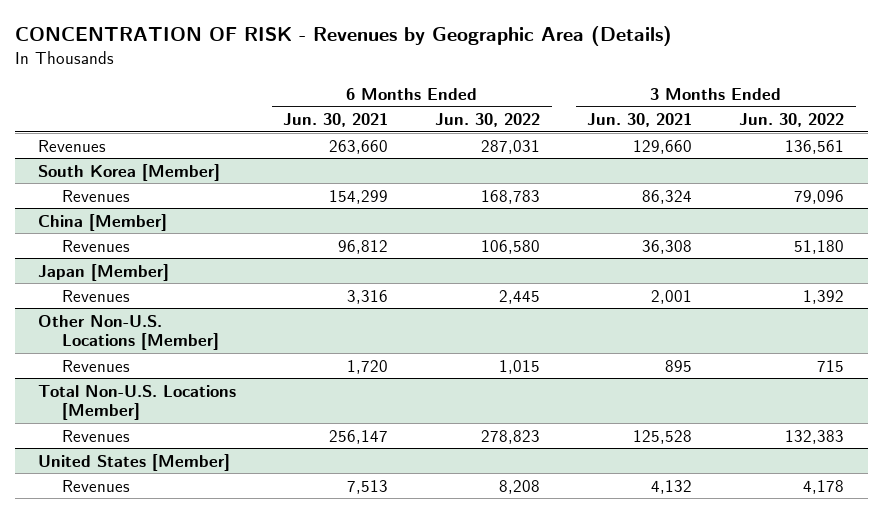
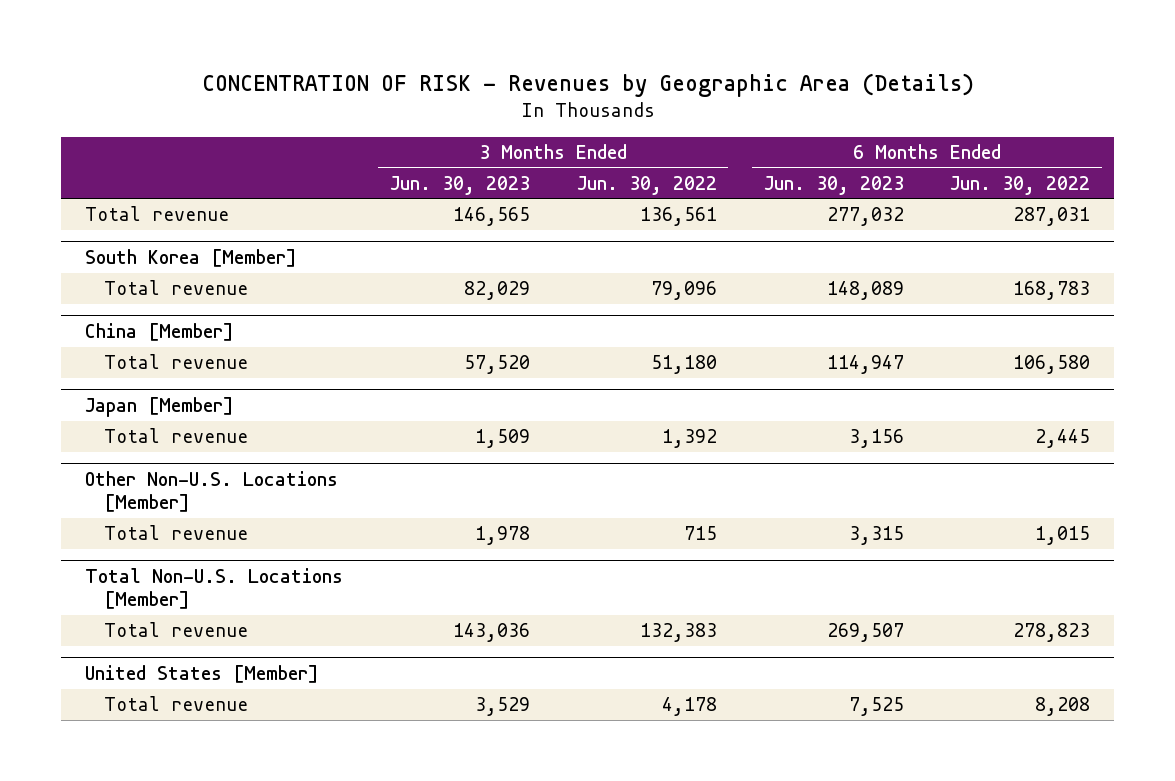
- | 6 Months Ended Jun. 30, 2021 | 6 Months Ended Jun. 30, 2022 | 3 Months Ended Jun. 30, 2021 | 3 Months Ended Jun. 30, 2022
+ | 3 Months Ended Jun. 30, 2023 | 3 Months Ended Jun. 30, 2022 | 6 Months Ended Jun. 30, 2023 | 6 Months Ended Jun. 30, 2022
- Revenues | 263,660 | 287,031 | 129,660 | 136,561
+ Total revenue | 146,565 | 136,561 | 277,032 | 287,031
@ South Korea [Member]
- Revenues | 154,299 | 168,783 | 86,324 | 79,096
+ Total revenue | 82,029 | 79,096 | 148,089 | 168,783
@ China [Member]
- Revenues | 96,812 | 106,580 | 36,308 | 51,180
+ Total revenue | 57,520 | 51,180 | 114,947 | 106,580
@ Japan [Member]
- Revenues | 3,316 | 2,445 | 2,001 | 1,392
+ Total revenue | 1,509 | 1,392 | 3,156 | 2,445
@ Other Non-U.S. Locations [Member]
- Revenues | 1,720 | 1,015 | 895 | 715
+ Total revenue | 1,978 | 715 | 3,315 | 1,015
@ Total Non-U.S. Locations [Member]
- Revenues | 256,147 | 278,823 | 125,528 | 132,383
+ Total revenue | 143,036 | 132,383 | 269,507 | 278,823
@ United States [Member]
- Revenues | 7,513 | 8,208 | 4,132 | 4,178
+ Total revenue | 3,529 | 4,178 | 7,525 | 8,208

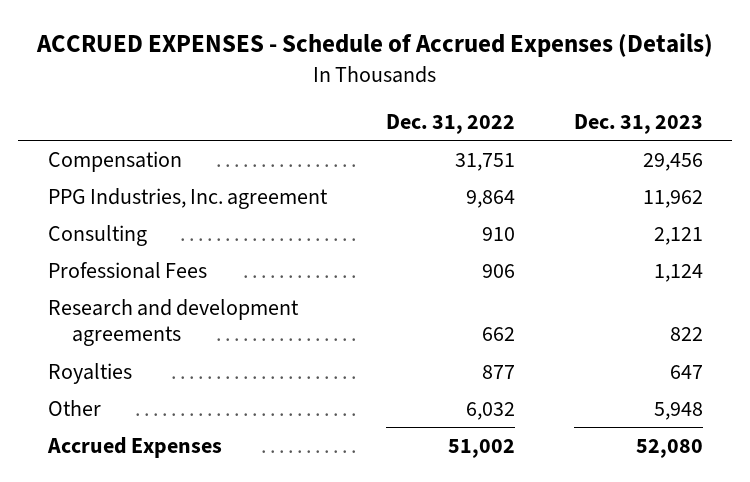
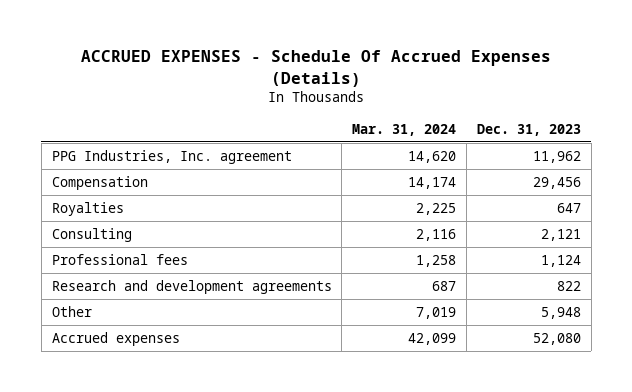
- ACCRUED EXPENSES - Schedule of Accrued Expenses (Details)
+ ACCRUED EXPENSES - Schedule Of Accrued Expenses (Details)
- | Dec. 31, 2022 | Dec. 31, 2023
+ | Mar. 31, 2024 | Dec. 31, 2023
moved down: Compensation | 14,174 | 29,456
moved up: Royalties | 2,225 | 647
- Professional Fees | 906 | 1,124
+ Professional fees | 1,258 | 1,124
- Accrued Expenses | 51,002 | 52,080
+ Accrued expenses | 42,099 | 52,080

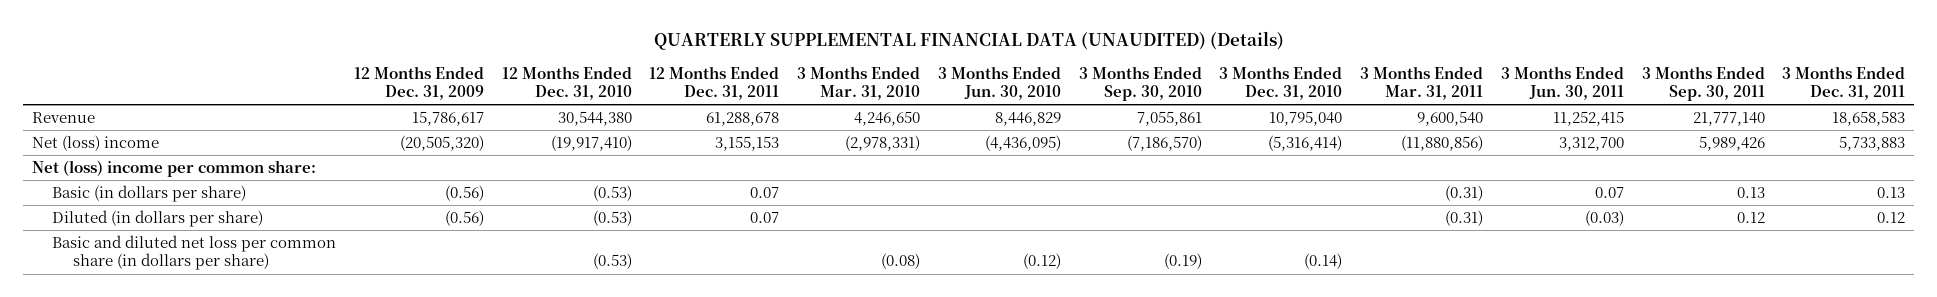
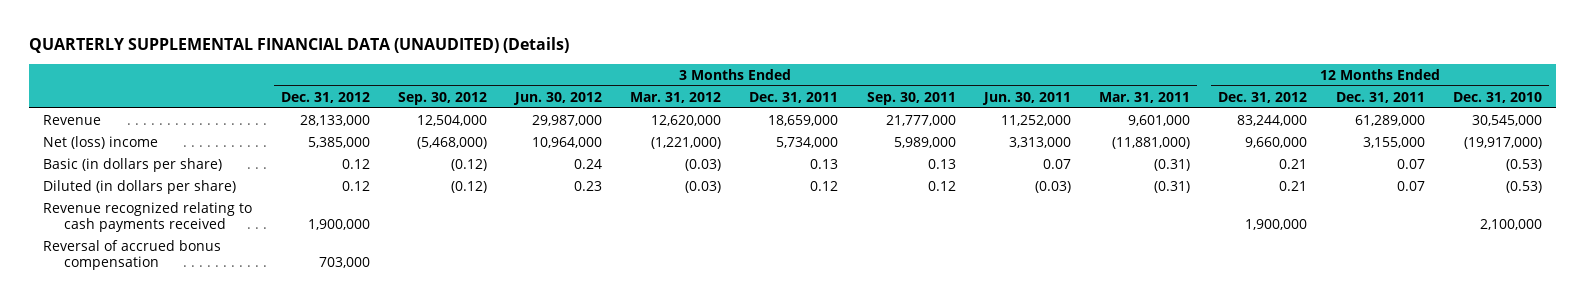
- | 12 Months Ended Dec. 31, 2009 | 12 Months Ended Dec. 31, 2010 | 12 Months Ended Dec. 31, 2011 | 3 Months Ended Mar. 31, 2010 | 3 Months Ended Jun. 30, 2010 | 3 Months Ended Sep. 30, 2010 | 3 Months Ended Dec. 31, 2010 | 3 Months Ended Mar. 31, 2011 | 3 Months Ended Jun. 30, 2011 | 3 Months Ended Sep. 30, 2011 | 3 Months Ended Dec. 31, 2011
+ | 3 Months Ended Dec. 31, 2012 | 3 Months Ended Sep. 30, 2012 | 3 Months Ended Jun. 30, 2012 | 3 Months Ended Mar. 31, 2012 | 3 Months Ended Dec. 31, 2011 | 3 Months Ended Sep. 30, 2011 | 3 Months Ended Jun. 30, 2011 | 3 Months Ended Mar. 31, 2011 | 12 Months Ended Dec. 31, 2012 | 12 Months Ended Dec. 31, 2011 | 12 Months Ended Dec. 31, 2010
- Revenue | 15,786,617 | 30,544,380 | 61,288,678 | 4,246,650 | 8,446,829 | 7,055,861 | 10,795,040 | 9,600,540 | 11,252,415 | 21,777,140 | 18,658,583
- Net (loss) income | (20,505,320) | (19,917,410) | 3,155,153 | (2,978,331) | (4,436,095) | (7,186,570) | (5,316,414) | (11,880,856) | 3,312,700 | 5,989,426 | 5,733,883
- Net (loss) income per common share:
+ Revenue | 28,133,000 | 12,504,000 | 29,987,000 | 12,620,000 | 18,659,000 | 21,777,000 | 11,252,000 | 9,601,000 | 83,244,000 | 61,289,000 | 30,545,000
+ Net (loss) income | 5,385,000 | (5,468,000) | 10,964,000 | (1,221,000) | 5,734,000 | 5,989,000 | 3,313,000 | (11,881,000) | 9,660,000 | 3,155,000 | (19,917,000)
- Basic and diluted net loss per common share (in dollars per share) | | (0.53) | | (0.08) | (0.12) | (0.19) | (0.14) | | | |
+ Revenue recognized relating to cash payments received | 1,900,000 | | | | | | | | 1,900,000 | | 2,100,000
+ Reversal of accrued bonus compensation | 703,000 | | | | | | | | | |

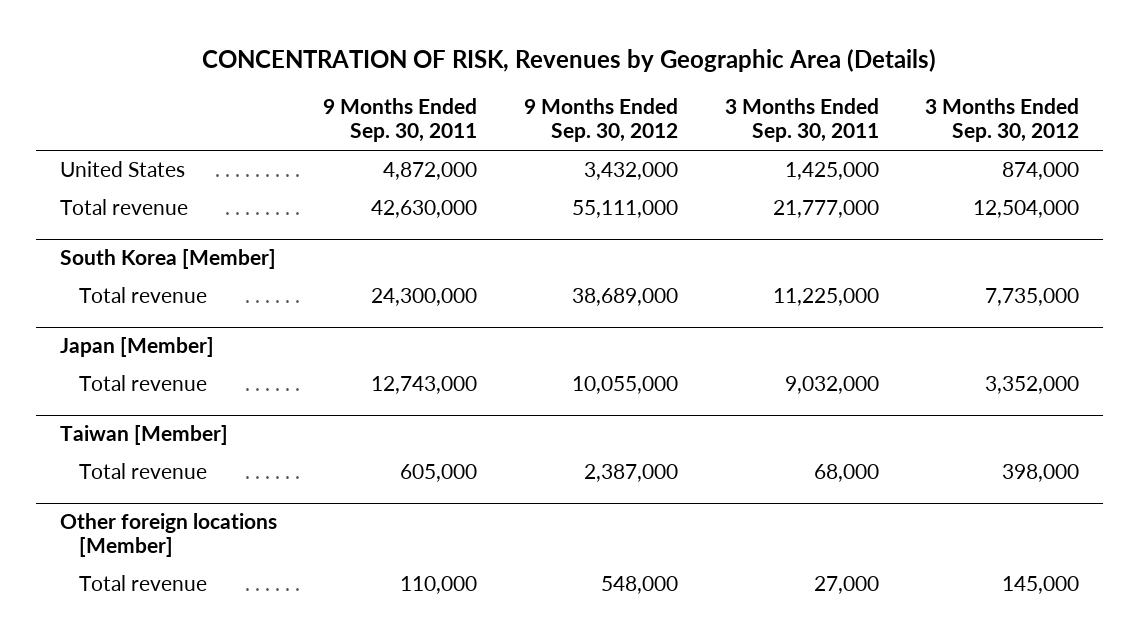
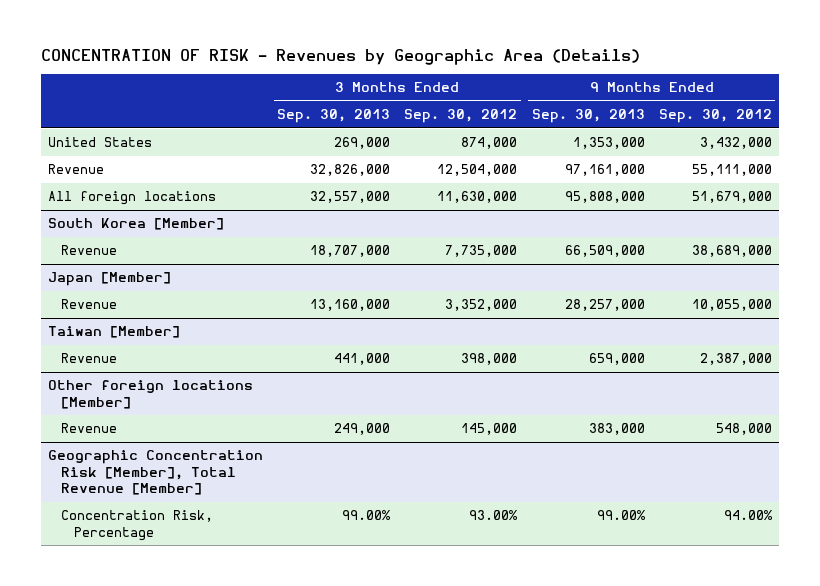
- CONCENTRATION OF RISK, Revenues by Geographic Area (Details)
+ CONCENTRATION OF RISK - Revenues by Geographic Area (Details)
- | 9 Months Ended Sep. 30, 2011 | 9 Months Ended Sep. 30, 2012 | 3 Months Ended Sep. 30, 2011 | 3 Months Ended Sep. 30, 2012
+ | 3 Months Ended Sep. 30, 2013 | 3 Months Ended Sep. 30, 2012 | 9 Months Ended Sep. 30, 2013 | 9 Months Ended Sep. 30, 2012
- Total revenue | 42,630,000 | 55,111,000 | 21,777,000 | 12,504,000
+ Revenue | 32,826,000 | 12,504,000 | 97,161,000 | 55,111,000
+ All foreign locations | 32,557,000 | 11,630,000 | 95,808,000 | 51,679,000
@ South Korea [Member]
- Total revenue | 24,300,000 | 38,689,000 | 11,225,000 | 7,735,000
+ Revenue | 18,707,000 | 7,735,000 | 66,509,000 | 38,689,000
@ Japan [Member]
- Total revenue | 12,743,000 | 10,055,000 | 9,032,000 | 3,352,000
+ Revenue | 13,160,000 | 3,352,000 | 28,257,000 | 10,055,000
@ Taiwan [Member]
- Total revenue | 605,000 | 2,387,000 | 68,000 | 398,000
+ Revenue | 441,000 | 398,000 | 659,000 | 2,387,000
@ Other foreign locations [Member]
- Total revenue | 110,000 | 548,000 | 27,000 | 145,000
+ Revenue | 249,000 | 145,000 | 383,000 | 548,000
+ Geographic Concentration Risk [Member], Total Revenue [Member]
+ Concentration Risk, Percentage | 99.00% | 93.00% | 99.00% | 94.00%

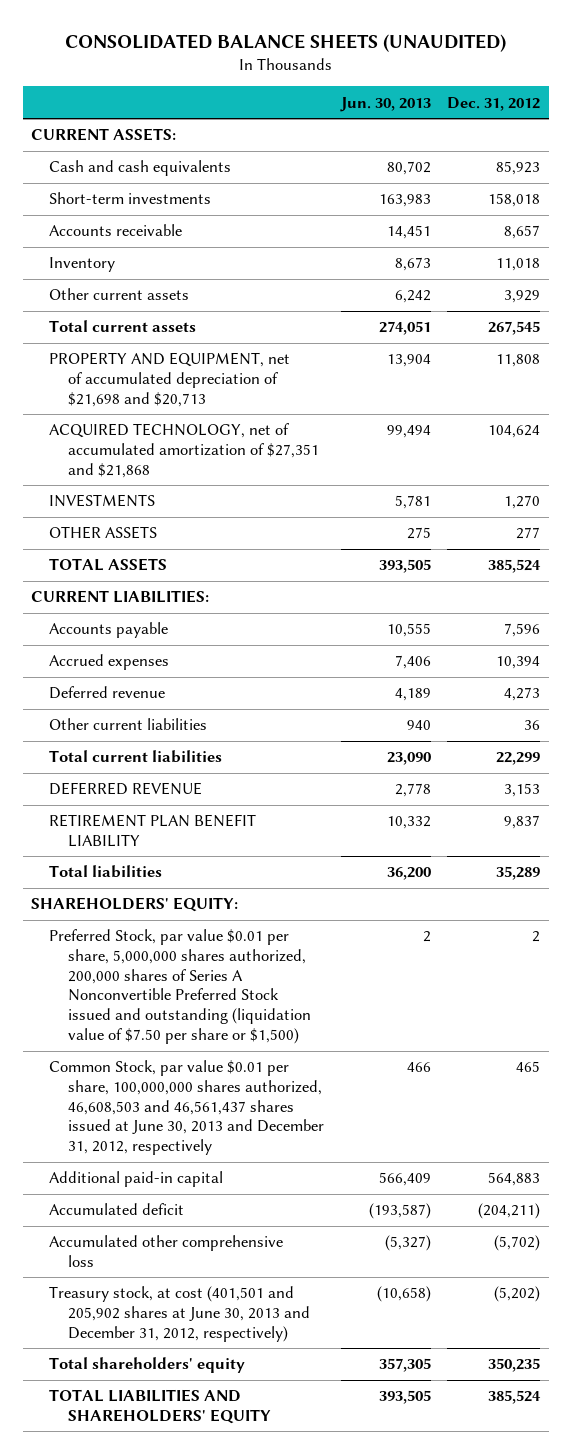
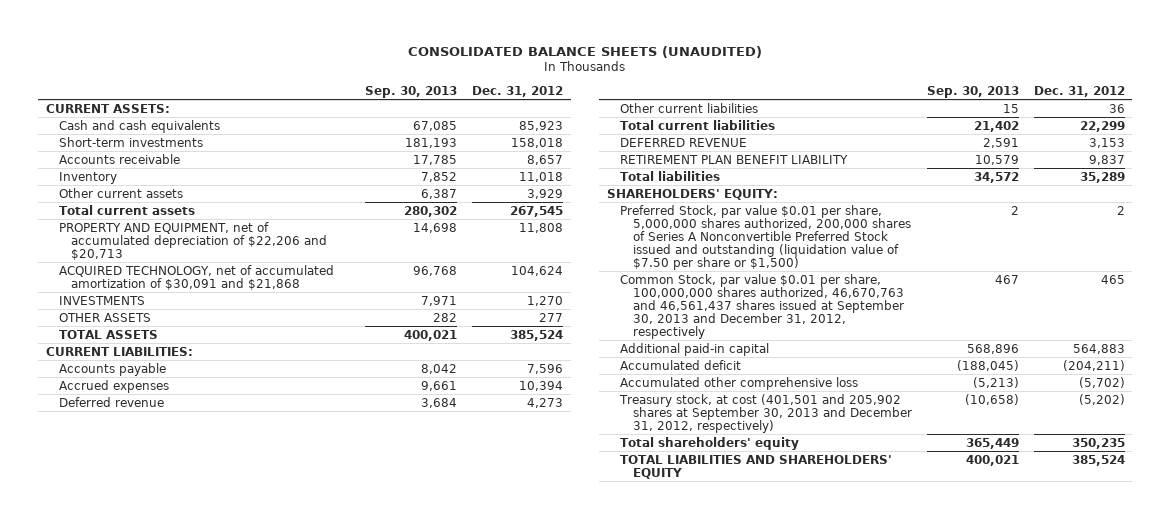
- | Jun. 30, 2013 | Dec. 31, 2012
+ | Sep. 30, 2013 | Dec. 31, 2012
- PROPERTY AND EQUIPMENT, net of accumulated depreciation of $21,698 and $20,713 | 13,904 | 11,808
- ACQUIRED TECHNOLOGY, net of accumulated amortization of $27,351 and $21,868 | 99,494 | 104,624
+ PROPERTY AND EQUIPMENT, net of accumulated depreciation of $22,206 and $20,713 | 14,698 | 11,808
+ ACQUIRED TECHNOLOGY, net of accumulated amortization of $30,091 and $21,868 | 96,768 | 104,624
- Common Stock, par value $0.01 per share, 100,000,000 shares authorized, 46,608,503 and 46,561,437 shares issued at June 30, 2013 and December 31, 2012, respectively | 466 | 465
+ Common Stock, par value $0.01 per share, 100,000,000 shares authorized, 46,670,763 and 46,561,437 shares issued at September 30, 2013 and December 31, 2012, respectively | 467 | 465
- Treasury stock, at cost (401,501 and 205,902 shares at June 30, 2013 and December 31, 2012, respectively) | (10,658) | (5,202)
+ Treasury stock, at cost (401,501 and 205,902 shares at September 30, 2013 and December 31, 2012, respectively) | (10,658) | (5,202)

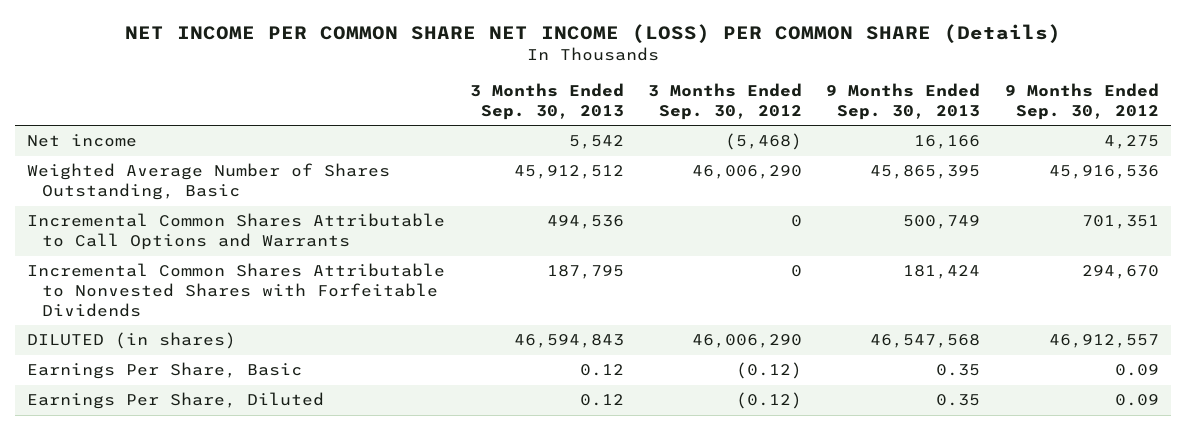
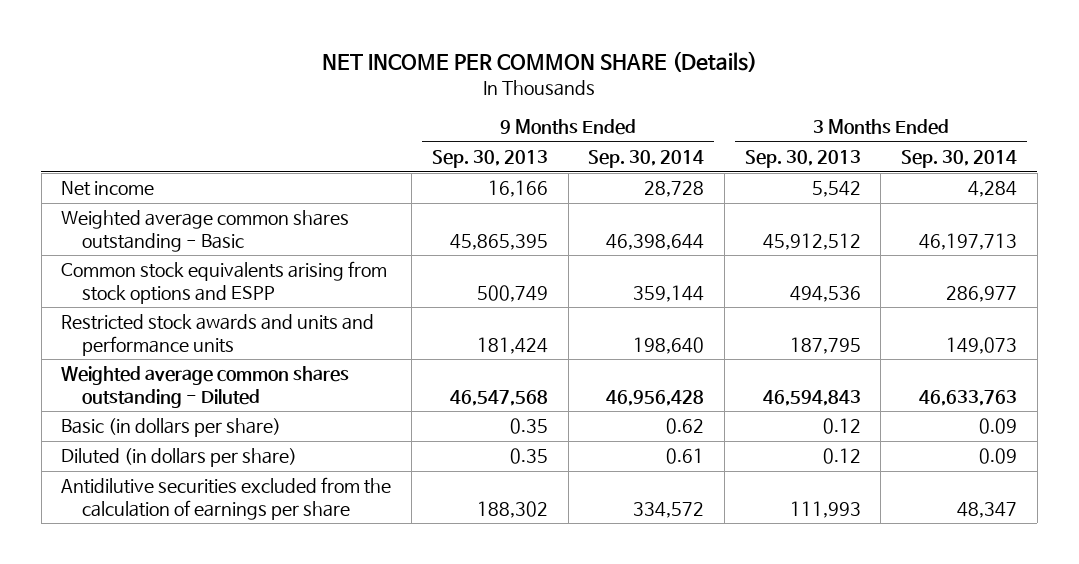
- NET INCOME PER COMMON SHARE NET INCOME (LOSS) PER COMMON SHARE (Details)
+ NET INCOME PER COMMON SHARE (Details)
- | 3 Months Ended Sep. 30, 2013 | 3 Months Ended Sep. 30, 2012 | 9 Months Ended Sep. 30, 2013 | 9 Months Ended Sep. 30, 2012
+ | 9 Months Ended Sep. 30, 2013 | 9 Months Ended Sep. 30, 2014 | 3 Months Ended Sep. 30, 2013 | 3 Months Ended Sep. 30, 2014
- Weighted Average Number of Shares Outstanding, Basic | 45,912,512 | 46,006,290 | 45,865,395 | 45,916,536
- Incremental Common Shares Attributable to Call Options and Warrants | 494,536 | 0 | 500,749 | 701,351
- Incremental Common Shares Attributable to Nonvested Shares with Forfeitable Dividends | 187,795 | 0 | 181,424 | 294,670
- DILUTED (in shares) | 46,594,843 | 46,006,290 | 46,547,568 | 46,912,557
- Earnings Per Share, Basic | 0.12 | (0.12) | 0.35 | 0.09
- Earnings Per Share, Diluted | 0.12 | (0.12) | 0.35 | 0.09
+ Weighted average common shares outstanding - Basic | 45,865,395 | 46,398,644 | 45,912,512 | 46,197,713
+ Common stock equivalents arising from stock options and ESPP | 500,749 | 359,144 | 494,536 | 286,977
+ Restricted stock awards and units and performance units | 181,424 | 198,640 | 187,795 | 149,073
+ Weighted average common shares outstanding - Diluted | 46,547,568 | 46,956,428 | 46,594,843 | 46,633,763
+ Basic (in dollars per share) | 0.35 | 0.62 | 0.12 | 0.09
+ Diluted (in dollars per share) | 0.35 | 0.61 | 0.12 | 0.09
+ Antidilutive securities excluded from the calculation of earnings per share | 188,302 | 334,572 | 111,993 | 48,347

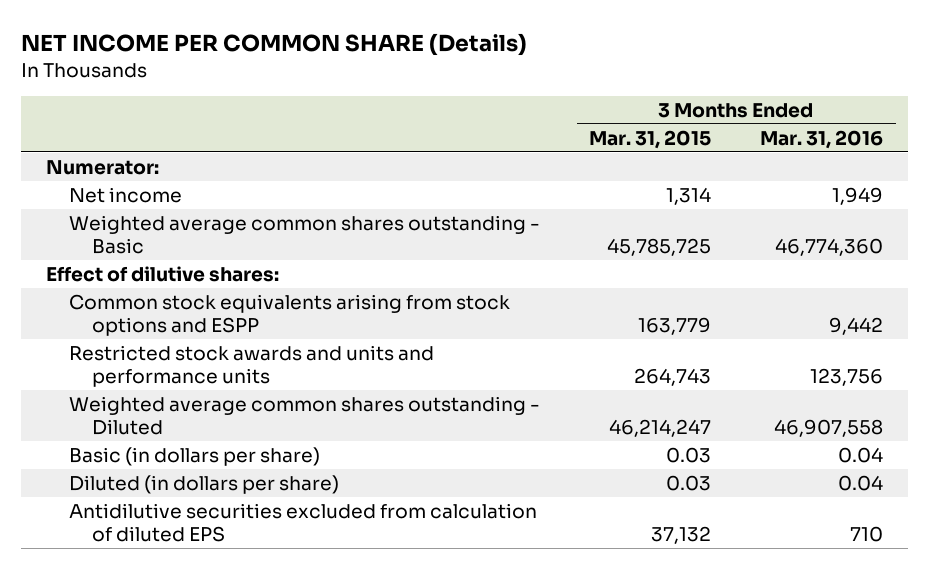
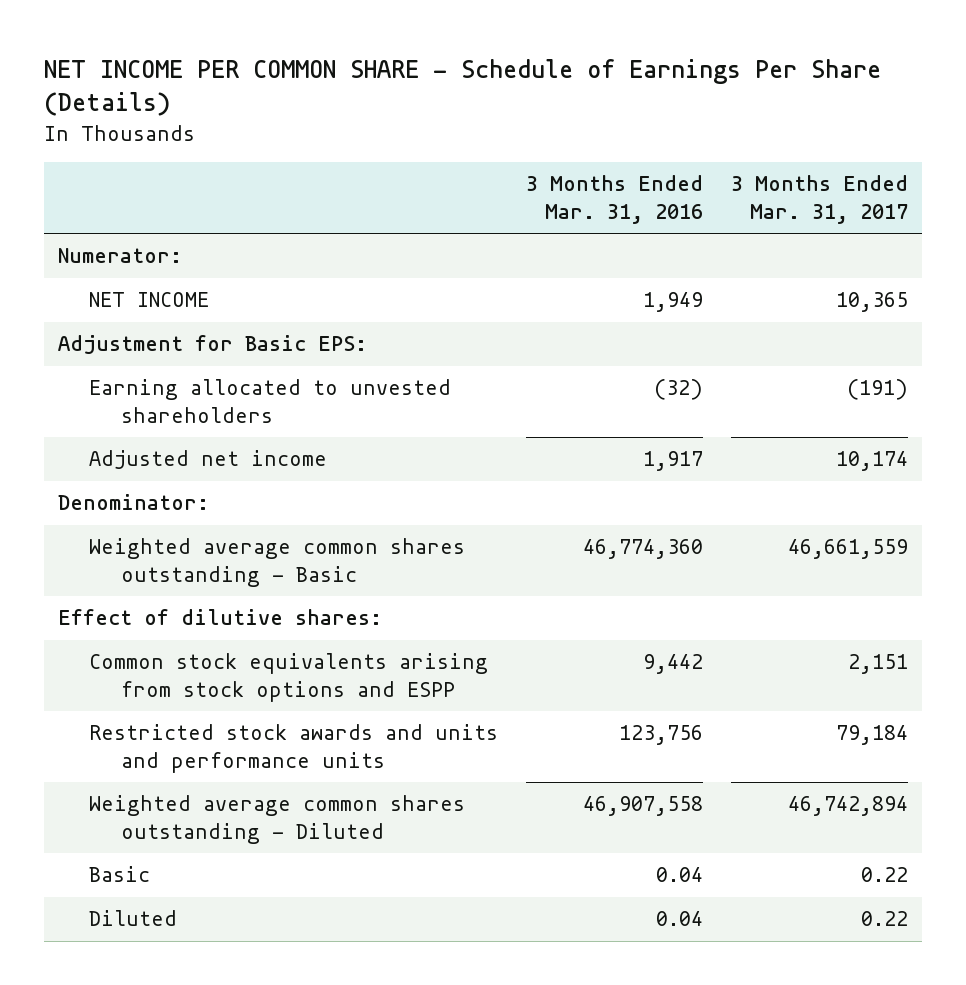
- NET INCOME PER COMMON SHARE (Details)
+ NET INCOME PER COMMON SHARE - Schedule of Earnings Per Share (Details)
- | 3 Months Ended Mar. 31, 2015 | 3 Months Ended Mar. 31, 2016
+ | 3 Months Ended Mar. 31, 2016 | 3 Months Ended Mar. 31, 2017
- Net income | 1,314 | 1,949
+ NET INCOME | 1,949 | 10,365
+ Adjustment for Basic EPS:
+ Earning allocated to unvested shareholders | (32) | (191)
+ Adjusted net income | 1,917 | 10,174
+ Denominator:
- Basic (in dollars per share) | 0.03 | 0.04
- Diluted (in dollars per share) | 0.03 | 0.04
- Antidilutive securities excluded from calculation of diluted EPS | 37,132 | 710
+ Basic | 0.04 | 0.22
+ Diluted | 0.04 | 0.22

